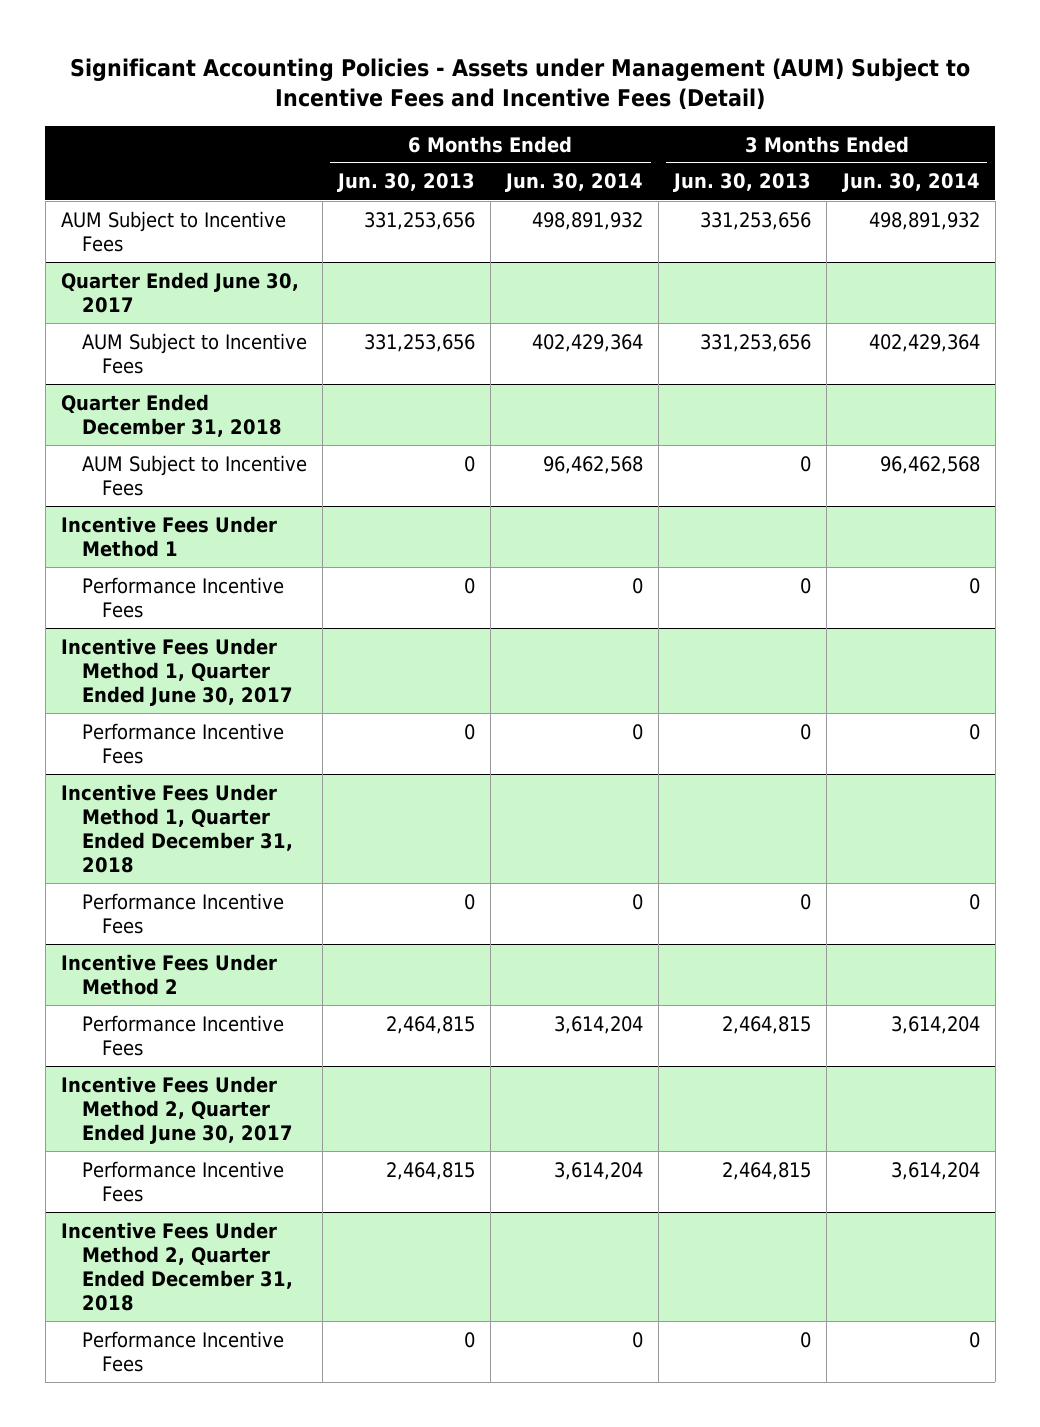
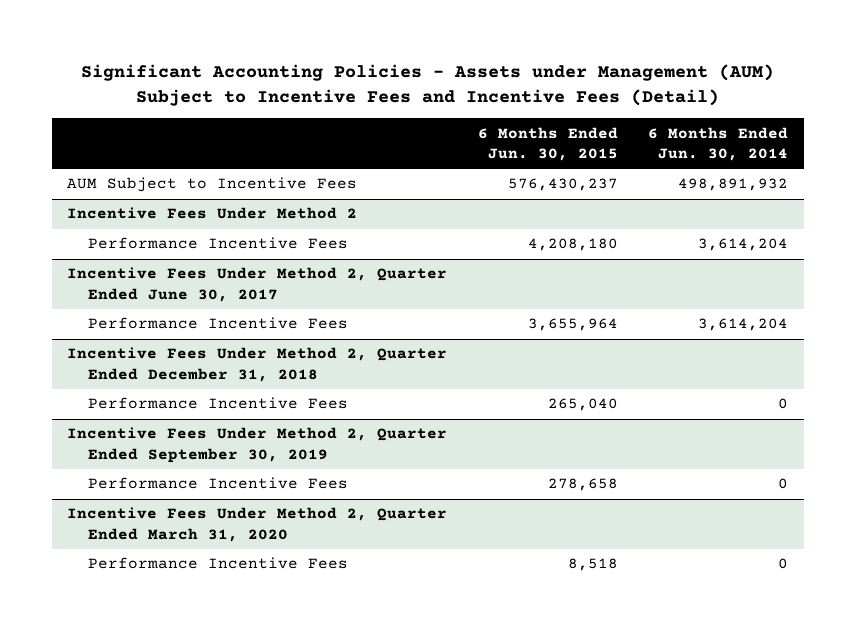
- | 6 Months Ended Jun. 30, 2013 | 6 Months Ended Jun. 30, 2014 | 3 Months Ended Jun. 30, 2013 | 3 Months Ended Jun. 30, 2014
+ | 6 Months Ended Jun. 30, 2015 | 6 Months Ended Jun. 30, 2014
- Quarter Ended June 30, 2017
- AUM Subject to Incentive Fees | 331,253,656 | 402,429,364 | 331,253,656 | 402,429,364
- Quarter Ended December 31, 2018
- AUM Subject to Incentive Fees | 0 | 96,462,568 | 0 | 96,462,568
- Incentive Fees Under Method 1
- Performance Incentive Fees | 0 | 0 | 0 | 0
- Incentive Fees Under Method 1, Quarter Ended June 30, 2017
- Performance Incentive Fees | 0 | 0 | 0 | 0
- Incentive Fees Under Method 1, Quarter Ended December 31, 2018
- Performance Incentive Fees | 0 | 0 | 0 | 0
+ Incentive Fees Under Method 2, Quarter Ended September 30, 2019
+ Performance Incentive Fees | 278,658 | 0
+ Incentive Fees Under Method 2, Quarter Ended March 31, 2020
+ Performance Incentive Fees | 8,518 | 0

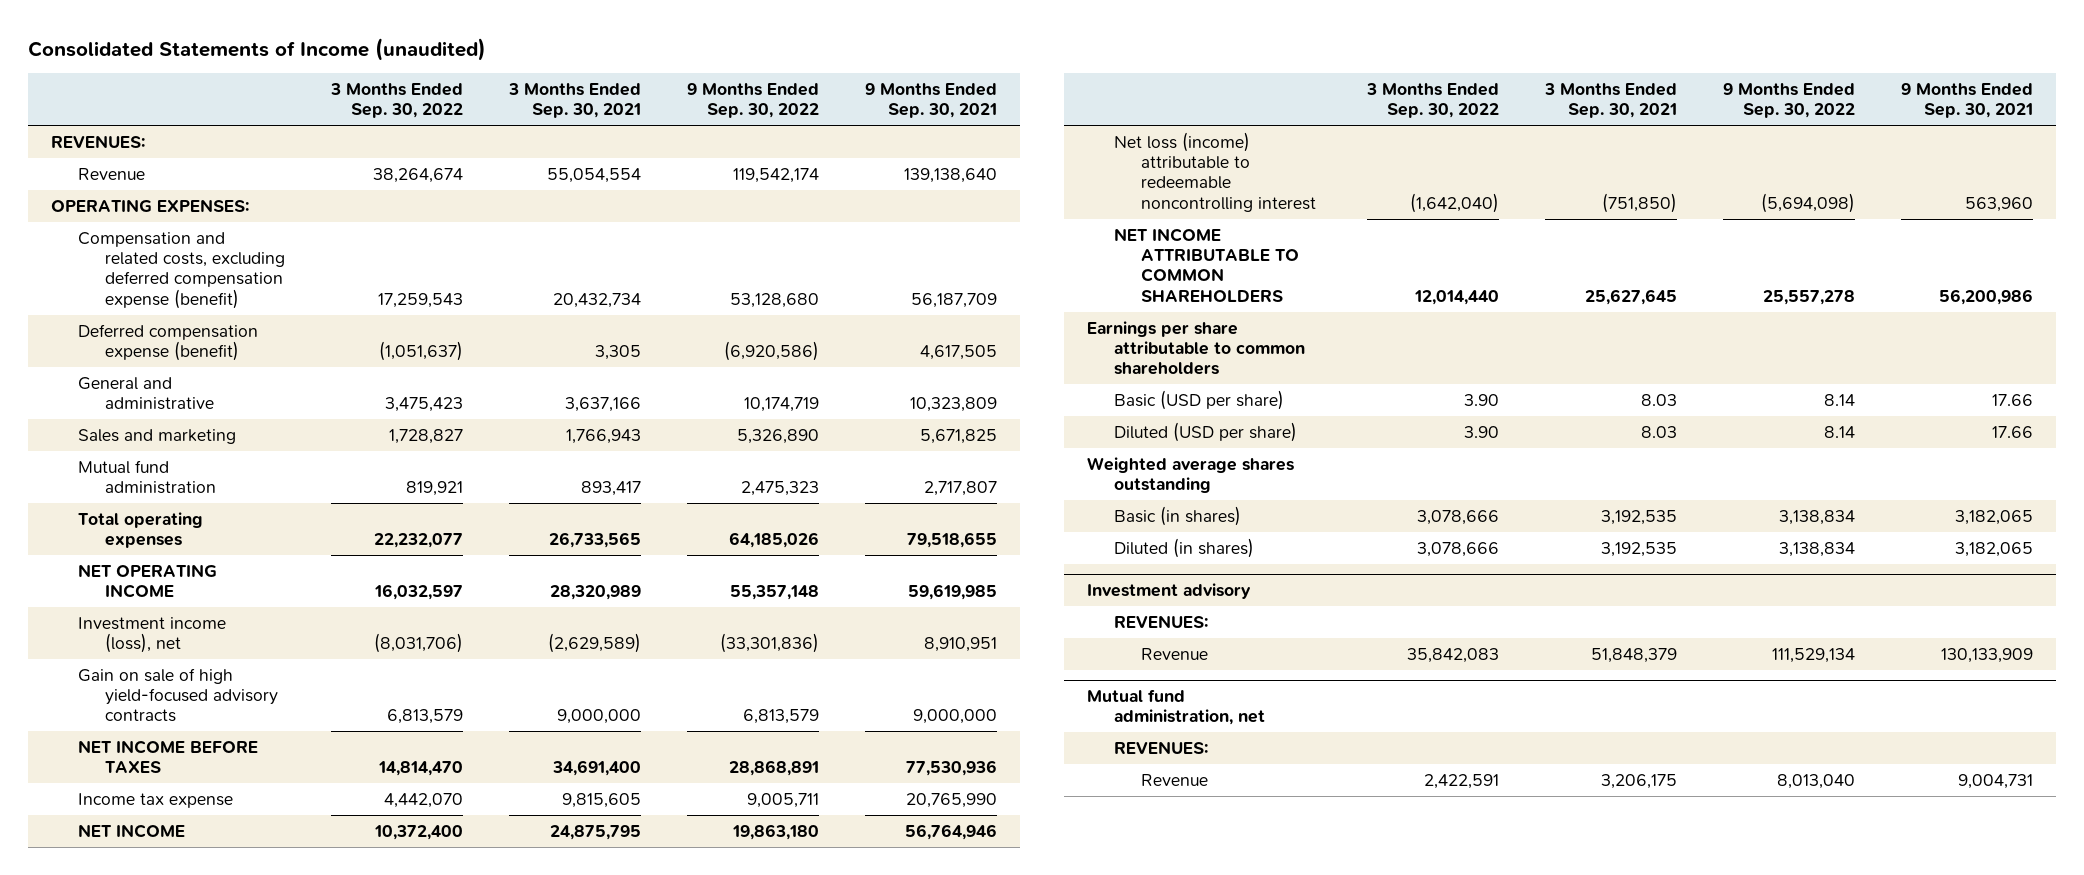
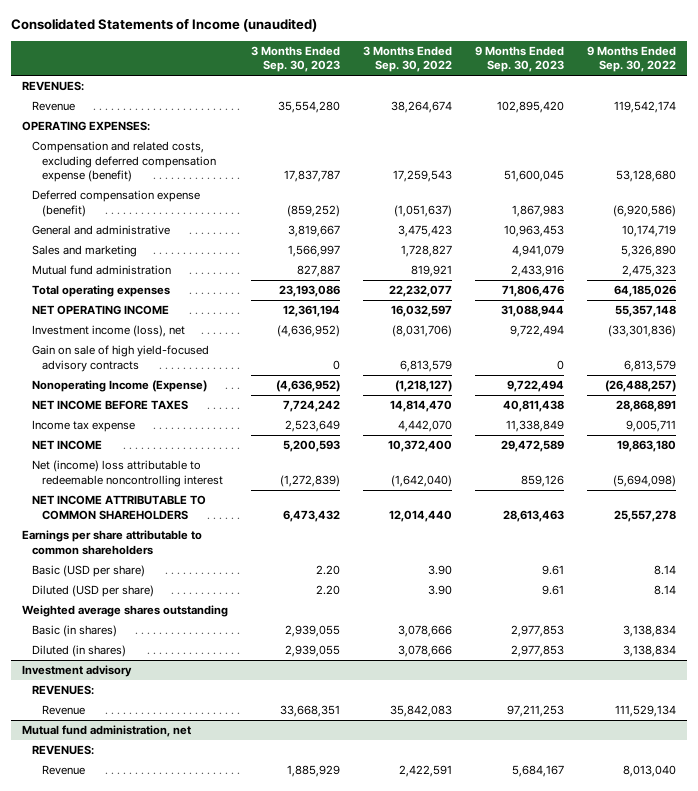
- | 3 Months Ended Sep. 30, 2022 | 3 Months Ended Sep. 30, 2021 | 9 Months Ended Sep. 30, 2022 | 9 Months Ended Sep. 30, 2021
+ | 3 Months Ended Sep. 30, 2023 | 3 Months Ended Sep. 30, 2022 | 9 Months Ended Sep. 30, 2023 | 9 Months Ended Sep. 30, 2022
+ Nonoperating Income (Expense) | (4,636,952) | (1,218,127) | 9,722,494 | (26,488,257)
- Net loss (income) attributable to redeemable noncontrolling interest | (1,642,040) | (751,850) | (5,694,098) | 563,960
+ Net (income) loss attributable to redeemable noncontrolling interest | (1,272,839) | (1,642,040) | 859,126 | (5,694,098)

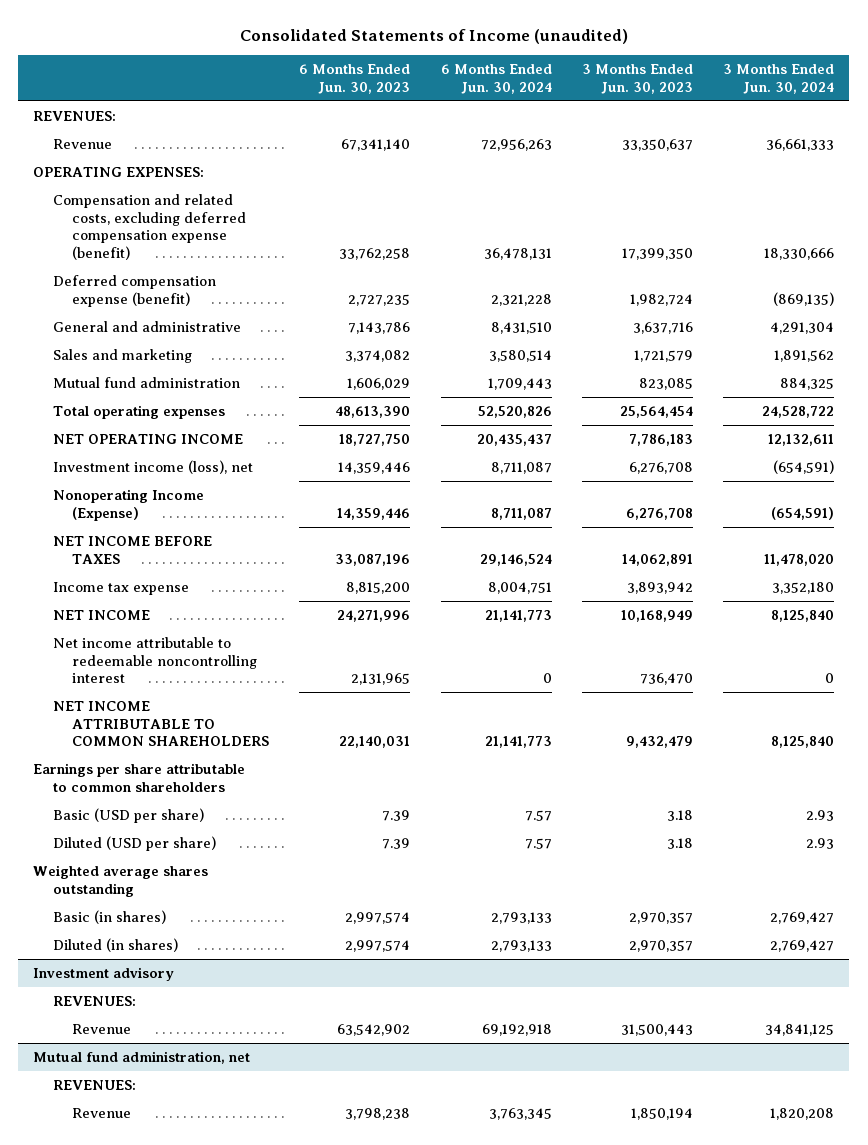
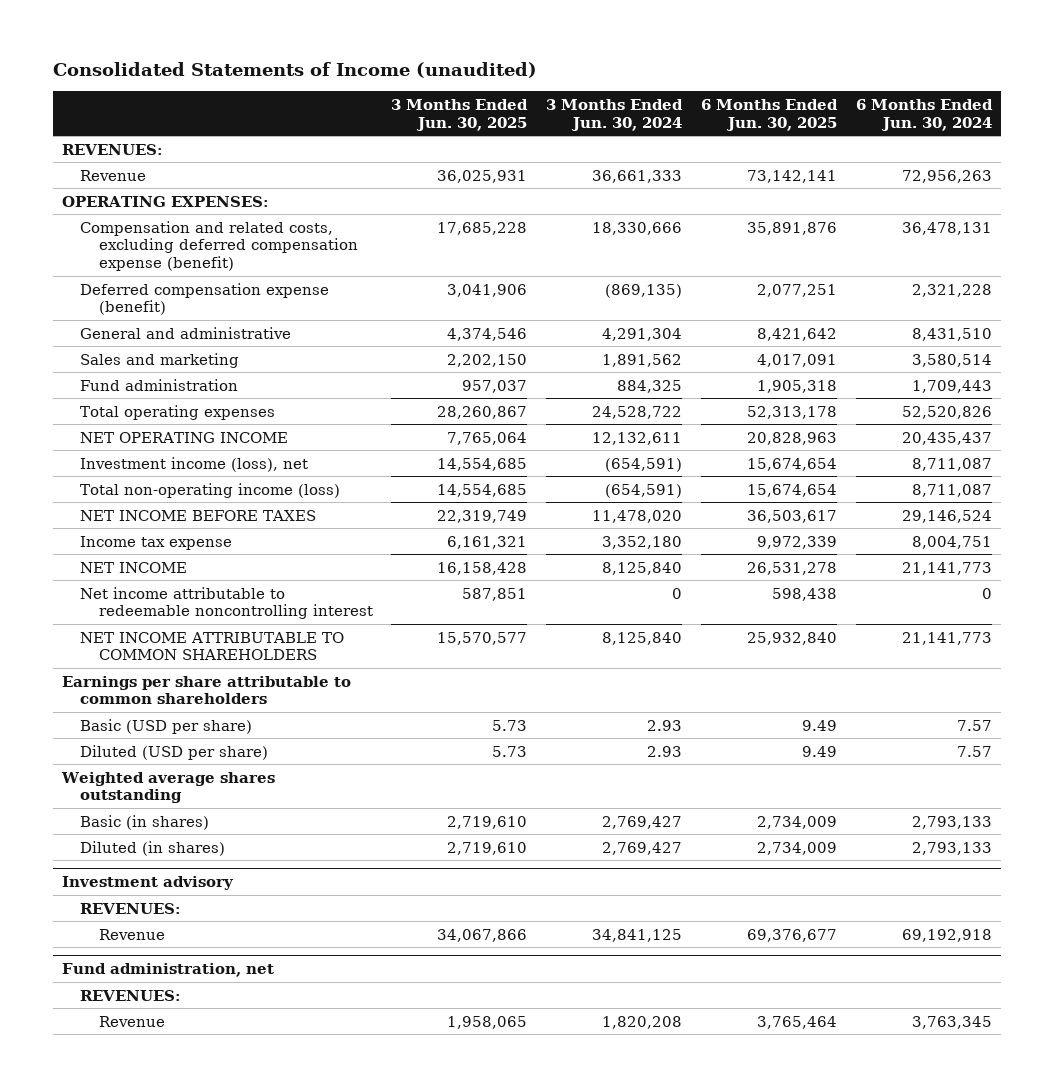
- | 6 Months Ended Jun. 30, 2023 | 6 Months Ended Jun. 30, 2024 | 3 Months Ended Jun. 30, 2023 | 3 Months Ended Jun. 30, 2024
+ | 3 Months Ended Jun. 30, 2025 | 3 Months Ended Jun. 30, 2024 | 6 Months Ended Jun. 30, 2025 | 6 Months Ended Jun. 30, 2024
- Mutual fund administration | 1,606,029 | 1,709,443 | 823,085 | 884,325
+ Fund administration | 957,037 | 884,325 | 1,905,318 | 1,709,443
- Nonoperating Income (Expense) | 14,359,446 | 8,711,087 | 6,276,708 | (654,591)
+ Total non-operating income (loss) | 14,554,685 | (654,591) | 15,674,654 | 8,711,087
- Mutual fund administration, net
+ Fund administration, net

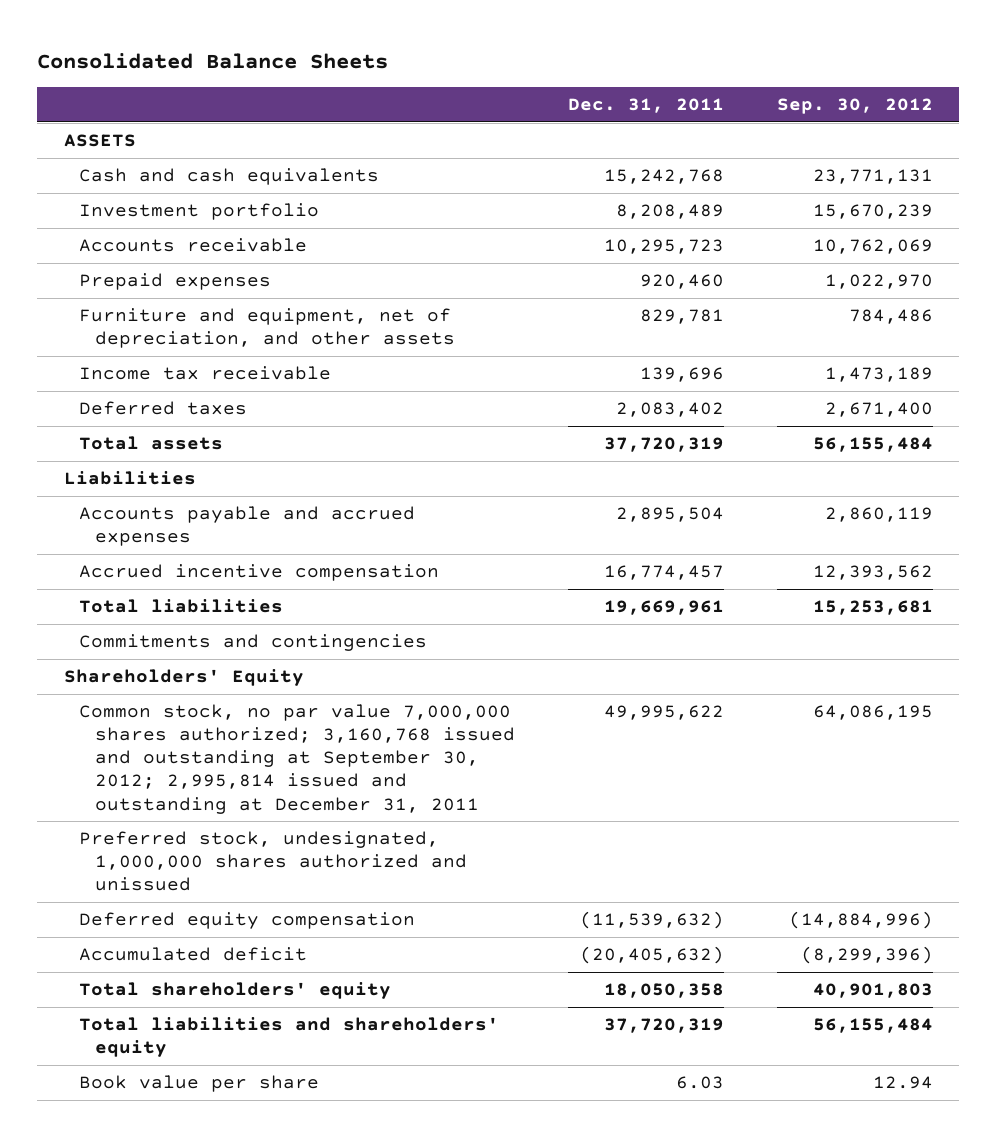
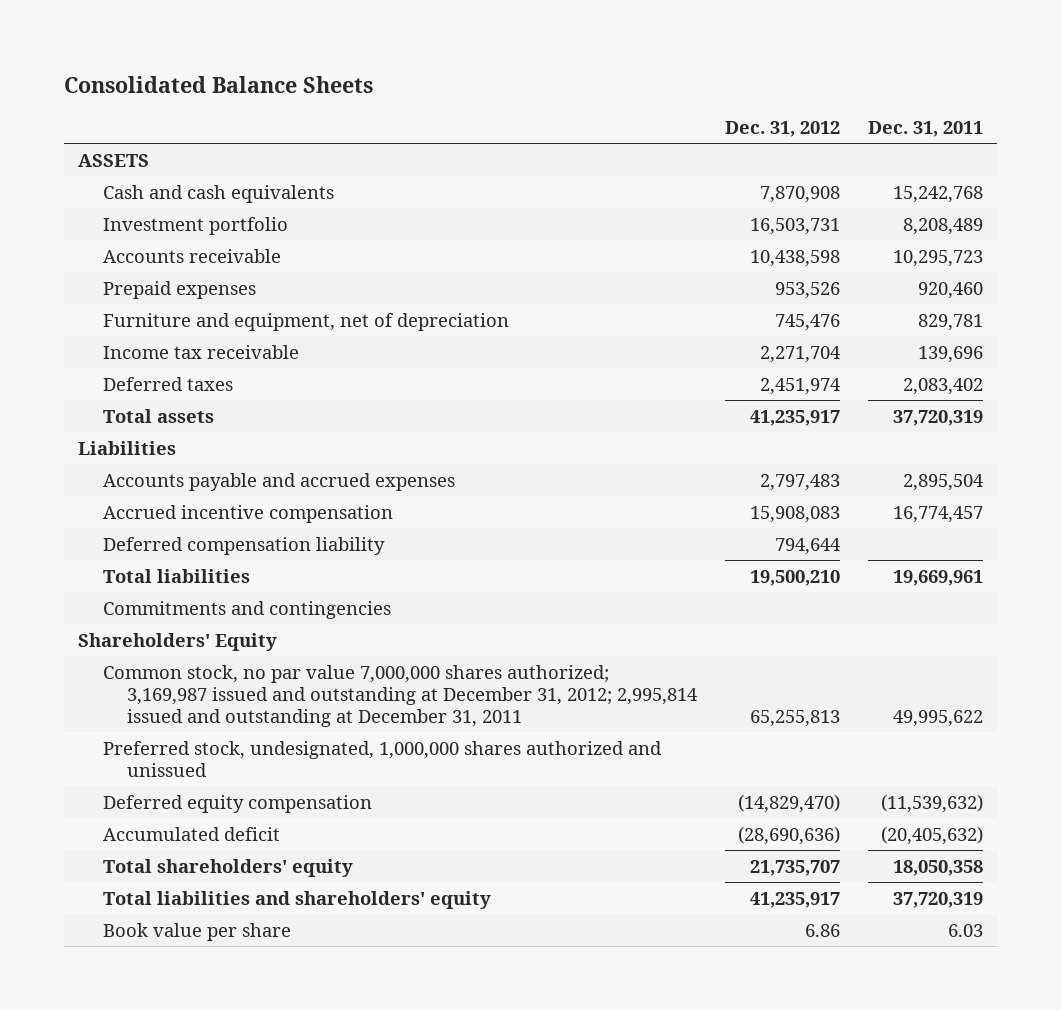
- | Dec. 31, 2011 | Sep. 30, 2012
+ | Dec. 31, 2012 | Dec. 31, 2011
- Furniture and equipment, net of depreciation, and other assets | 829,781 | 784,486
+ Furniture and equipment, net of depreciation | 745,476 | 829,781
+ Deferred compensation liability | 794,644 |
- Common stock, no par value 7,000,000 shares authorized; 3,160,768 issued and outstanding at September 30, 2012; 2,995,814 issued and outstanding at December 31, 2011 | 49,995,622 | 64,086,195
+ Common stock, no par value 7,000,000 shares authorized; 3,169,987 issued and outstanding at December 31, 2012; 2,995,814 issued and outstanding at December 31, 2011 | 65,255,813 | 49,995,622

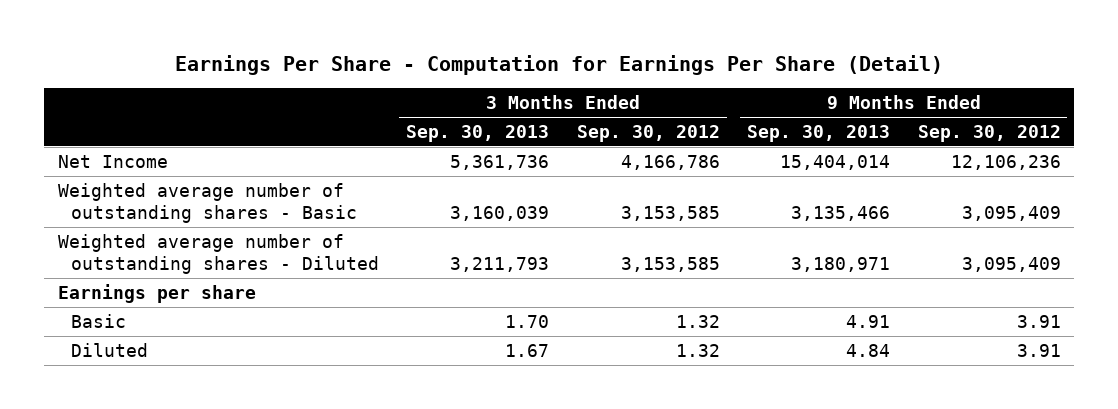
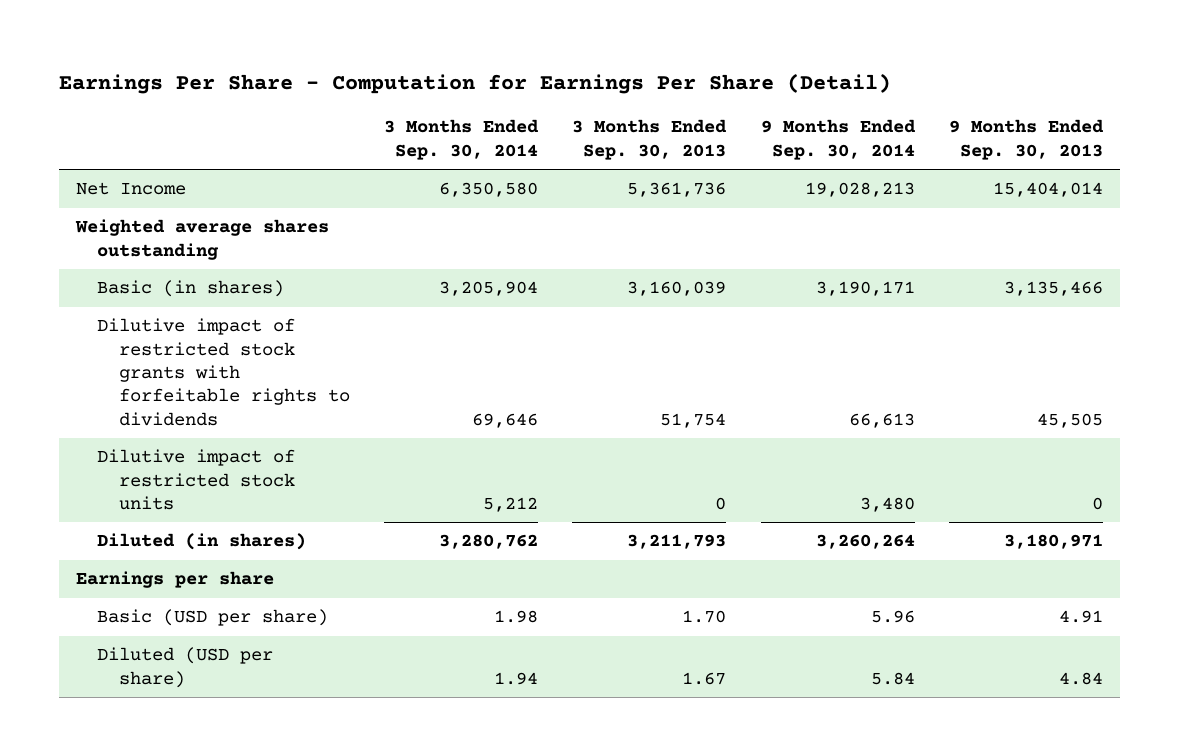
- | 3 Months Ended Sep. 30, 2013 | 3 Months Ended Sep. 30, 2012 | 9 Months Ended Sep. 30, 2013 | 9 Months Ended Sep. 30, 2012
+ | 3 Months Ended Sep. 30, 2014 | 3 Months Ended Sep. 30, 2013 | 9 Months Ended Sep. 30, 2014 | 9 Months Ended Sep. 30, 2013
- Weighted average number of outstanding shares - Basic | 3,160,039 | 3,153,585 | 3,135,466 | 3,095,409
- Weighted average number of outstanding shares - Diluted | 3,211,793 | 3,153,585 | 3,180,971 | 3,095,409
+ Weighted average shares outstanding
+ Basic (in shares) | 3,205,904 | 3,160,039 | 3,190,171 | 3,135,466
+ Dilutive impact of restricted stock grants with forfeitable rights to dividends | 69,646 | 51,754 | 66,613 | 45,505
+ Dilutive impact of restricted stock units | 5,212 | 0 | 3,480 | 0
+ Diluted (in shares) | 3,280,762 | 3,211,793 | 3,260,264 | 3,180,971
- Basic | 1.70 | 1.32 | 4.91 | 3.91
- Diluted | 1.67 | 1.32 | 4.84 | 3.91
+ Basic (USD per share) | 1.98 | 1.70 | 5.96 | 4.91
+ Diluted (USD per share) | 1.94 | 1.67 | 5.84 | 4.84

